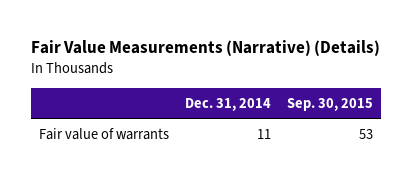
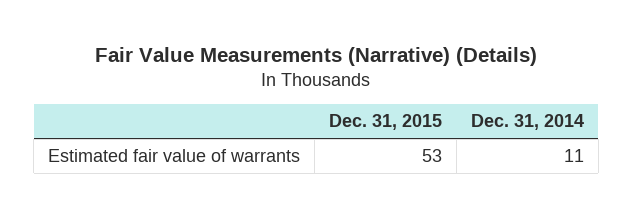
- | Dec. 31, 2014 | Sep. 30, 2015
+ | Dec. 31, 2015 | Dec. 31, 2014
- Fair value of warrants | 11 | 53
+ Estimated fair value of warrants | 53 | 11

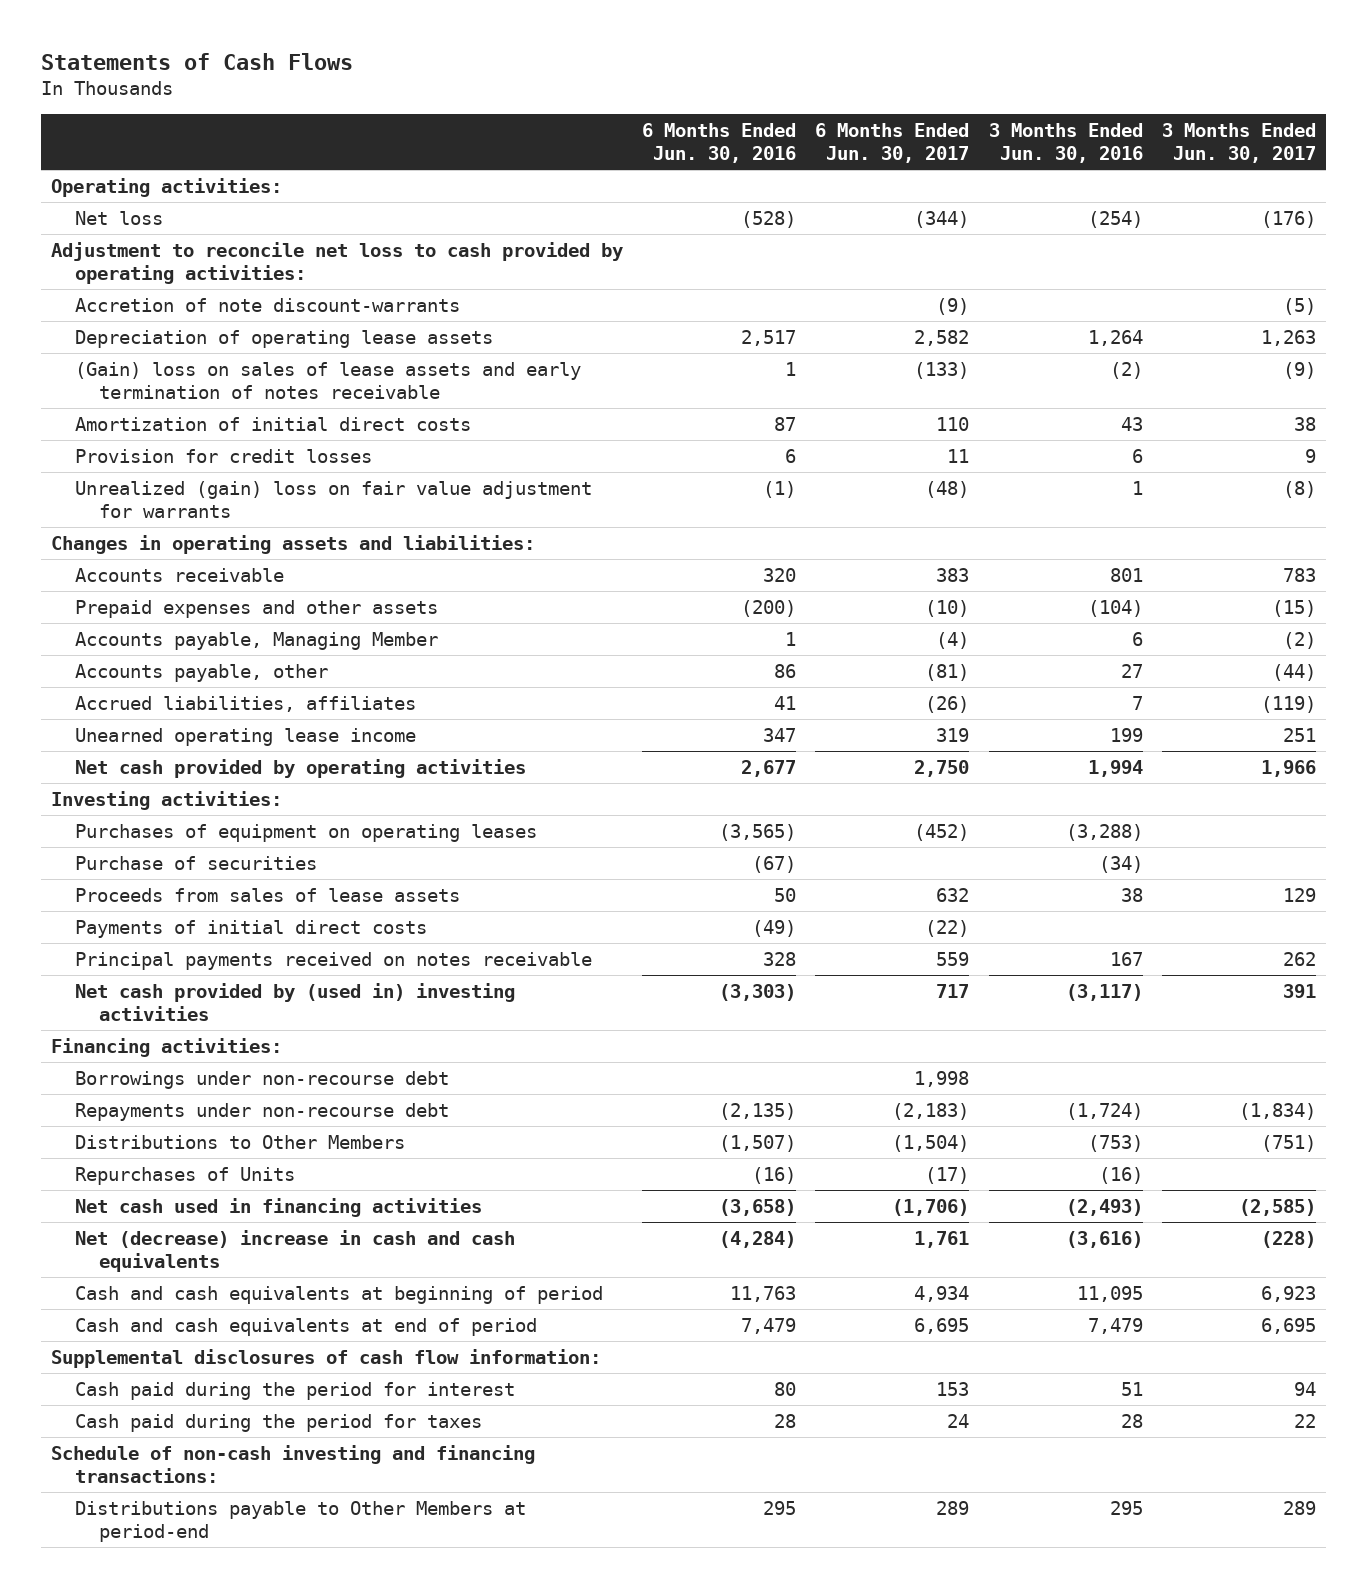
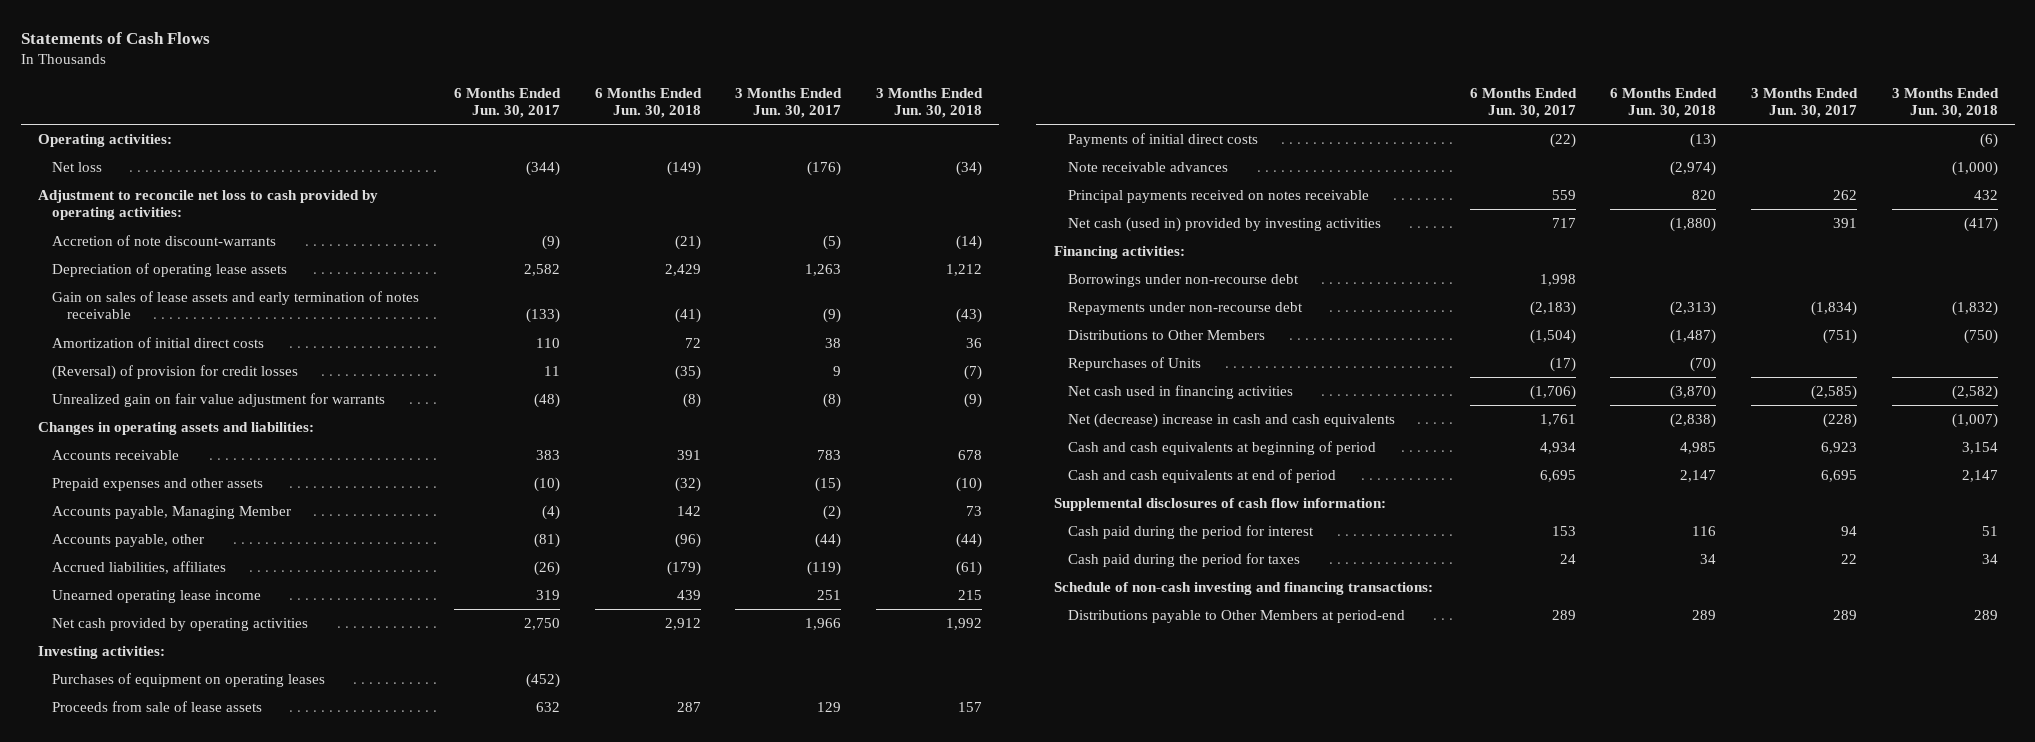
- | 6 Months Ended Jun. 30, 2016 | 6 Months Ended Jun. 30, 2017 | 3 Months Ended Jun. 30, 2016 | 3 Months Ended Jun. 30, 2017
+ | 6 Months Ended Jun. 30, 2017 | 6 Months Ended Jun. 30, 2018 | 3 Months Ended Jun. 30, 2017 | 3 Months Ended Jun. 30, 2018
- (Gain) loss on sales of lease assets and early termination of notes receivable | 1 | (133) | (2) | (9)
+ Gain on sales of lease assets and early termination of notes receivable | (133) | (41) | (9) | (43)
- Provision for credit losses | 6 | 11 | 6 | 9
- Unrealized (gain) loss on fair value adjustment for warrants | (1) | (48) | 1 | (8)
+ (Reversal) of provision for credit losses | 11 | (35) | 9 | (7)
+ Unrealized gain on fair value adjustment for warrants | (48) | (8) | (8) | (9)
- Purchase of securities | (67) | | (34) |
- Proceeds from sales of lease assets | 50 | 632 | 38 | 129
+ Proceeds from sale of lease assets | 632 | 287 | 129 | 157
+ Note receivable advances | | (2,974) | | (1,000)
- Net cash provided by (used in) investing activities | (3,303) | 717 | (3,117) | 391
+ Net cash (used in) provided by investing activities | 717 | (1,880) | 391 | (417)

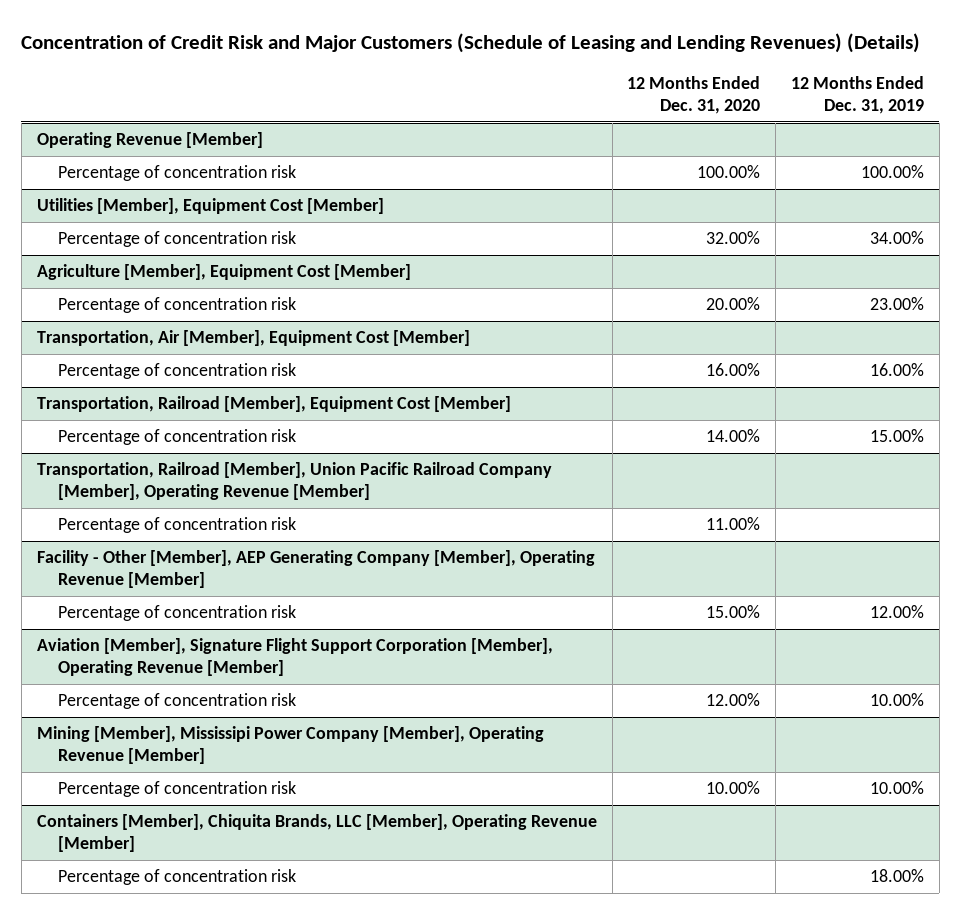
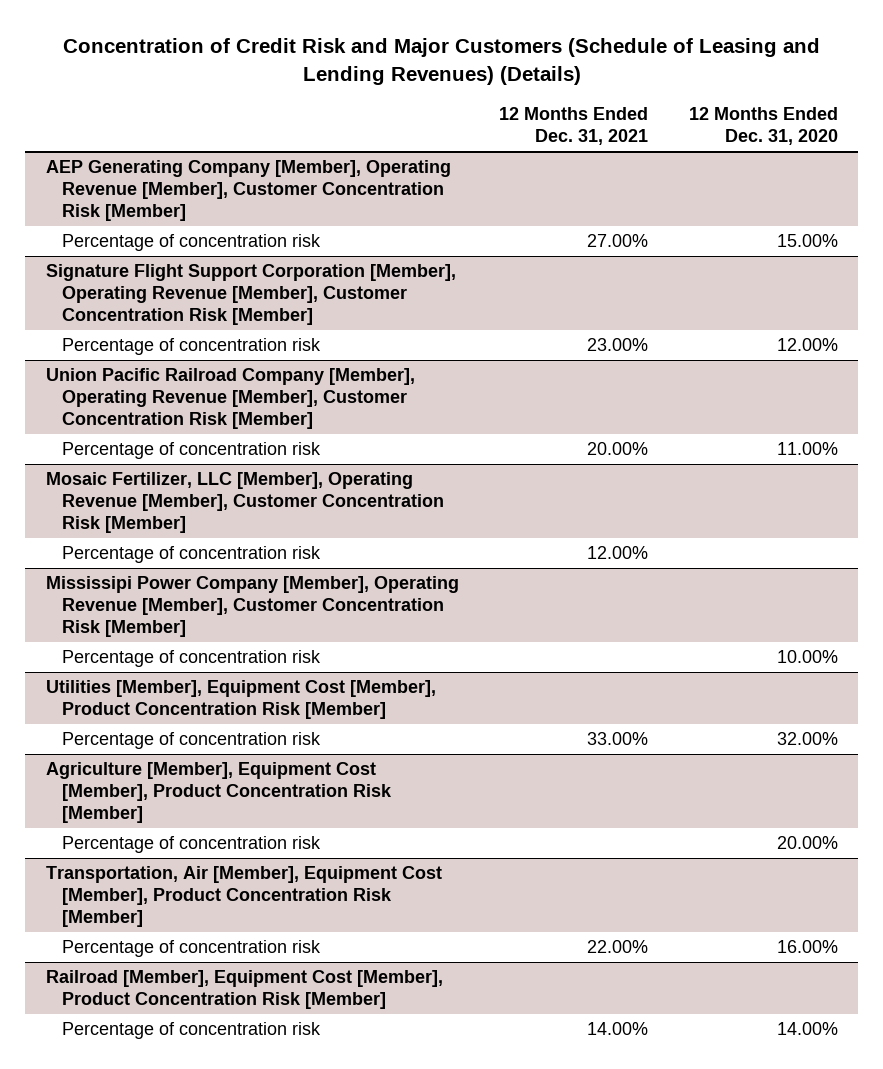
- | 12 Months Ended Dec. 31, 2020 | 12 Months Ended Dec. 31, 2019
+ | 12 Months Ended Dec. 31, 2021 | 12 Months Ended Dec. 31, 2020
- Operating Revenue [Member]
- Percentage of concentration risk | 100.00% | 100.00%
- Utilities [Member], Equipment Cost [Member]
+ AEP Generating Company [Member], Operating Revenue [Member], Customer Concentration Risk [Member]
+ Percentage of concentration risk | 27.00% | 15.00%
+ Signature Flight Support Corporation [Member], Operating Revenue [Member], Customer Concentration Risk [Member]
+ Percentage of concentration risk | 23.00% | 12.00%
+ Union Pacific Railroad Company [Member], Operating Revenue [Member], Customer Concentration Risk [Member]
+ Percentage of concentration risk | 20.00% | 11.00%
+ Mosaic Fertilizer, LLC [Member], Operating Revenue [Member], Customer Concentration Risk [Member]
+ Percentage of concentration risk | 12.00% |
+ Mississipi Power Company [Member], Operating Revenue [Member], Customer Concentration Risk [Member]
+ Percentage of concentration risk | | 10.00%
+ Utilities [Member], Equipment Cost [Member], Product Concentration Risk [Member]
- Agriculture [Member], Equipment Cost [Member]
+ Agriculture [Member], Equipment Cost [Member], Product Concentration Risk [Member]
- Transportation, Air [Member], Equipment Cost [Member]
+ Transportation, Air [Member], Equipment Cost [Member], Product Concentration Risk [Member]
- Transportation, Railroad [Member], Equipment Cost [Member]
+ Railroad [Member], Equipment Cost [Member], Product Concentration Risk [Member]
- Transportation, Railroad [Member], Union Pacific Railroad Company [Member], Operating Revenue [Member]
- Percentage of concentration risk | 11.00% |
- Facility - Other [Member], AEP Generating Company [Member], Operating Revenue [Member]
- Percentage of concentration risk | 15.00% | 12.00%
- Aviation [Member], Signature Flight Support Corporation [Member], Operating Revenue [Member]
- Percentage of concentration risk | 12.00% | 10.00%
- Mining [Member], Mississipi Power Company [Member], Operating Revenue [Member]
- Percentage of concentration risk | 10.00% | 10.00%
- Containers [Member], Chiquita Brands, LLC [Member], Operating Revenue [Member]
- Percentage of concentration risk | | 18.00%

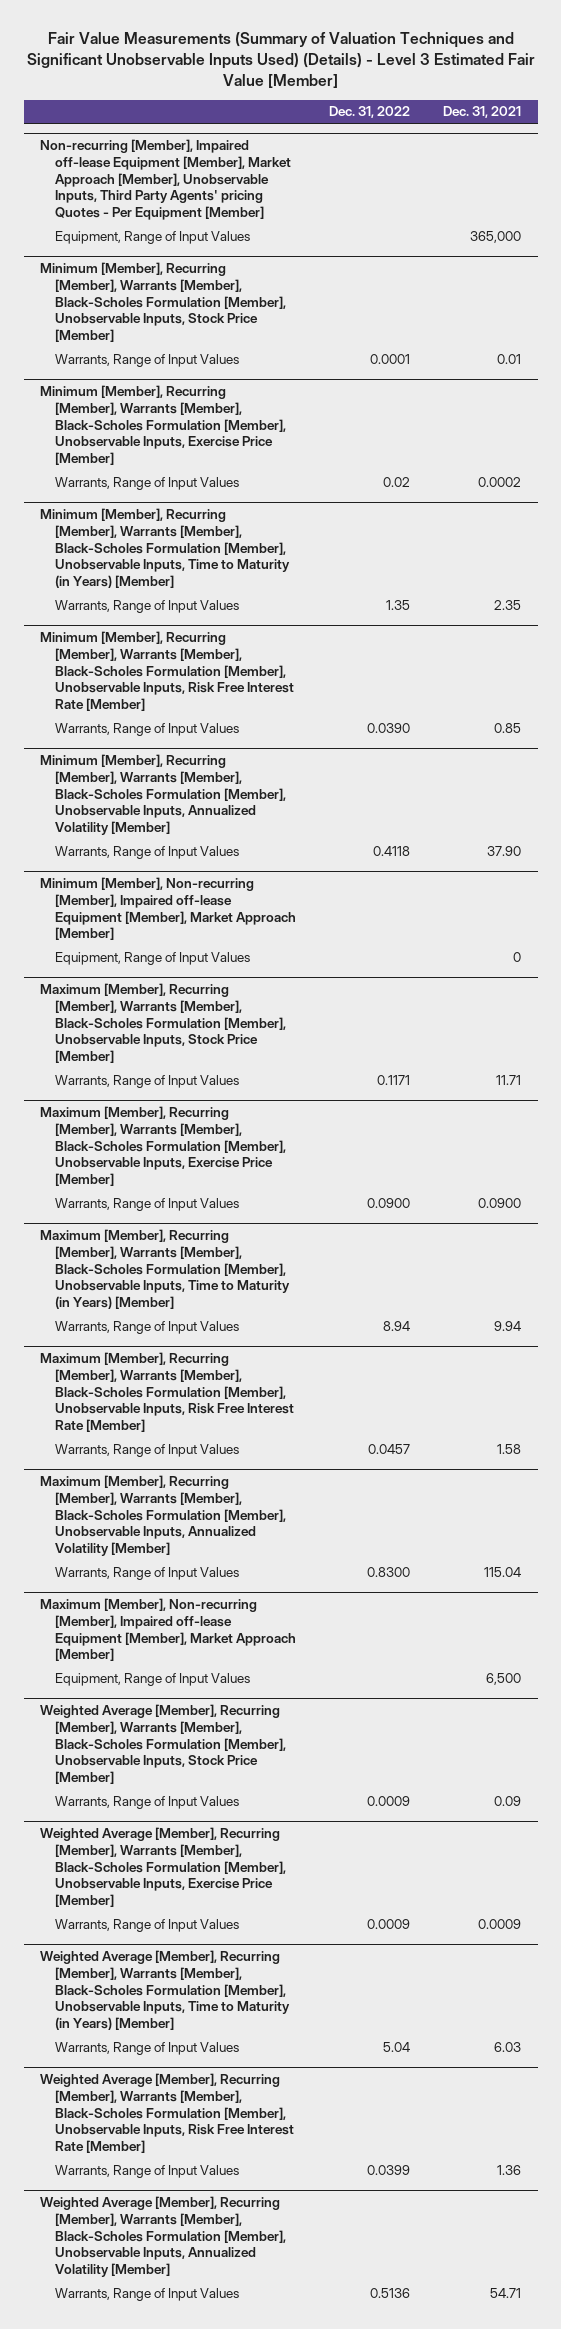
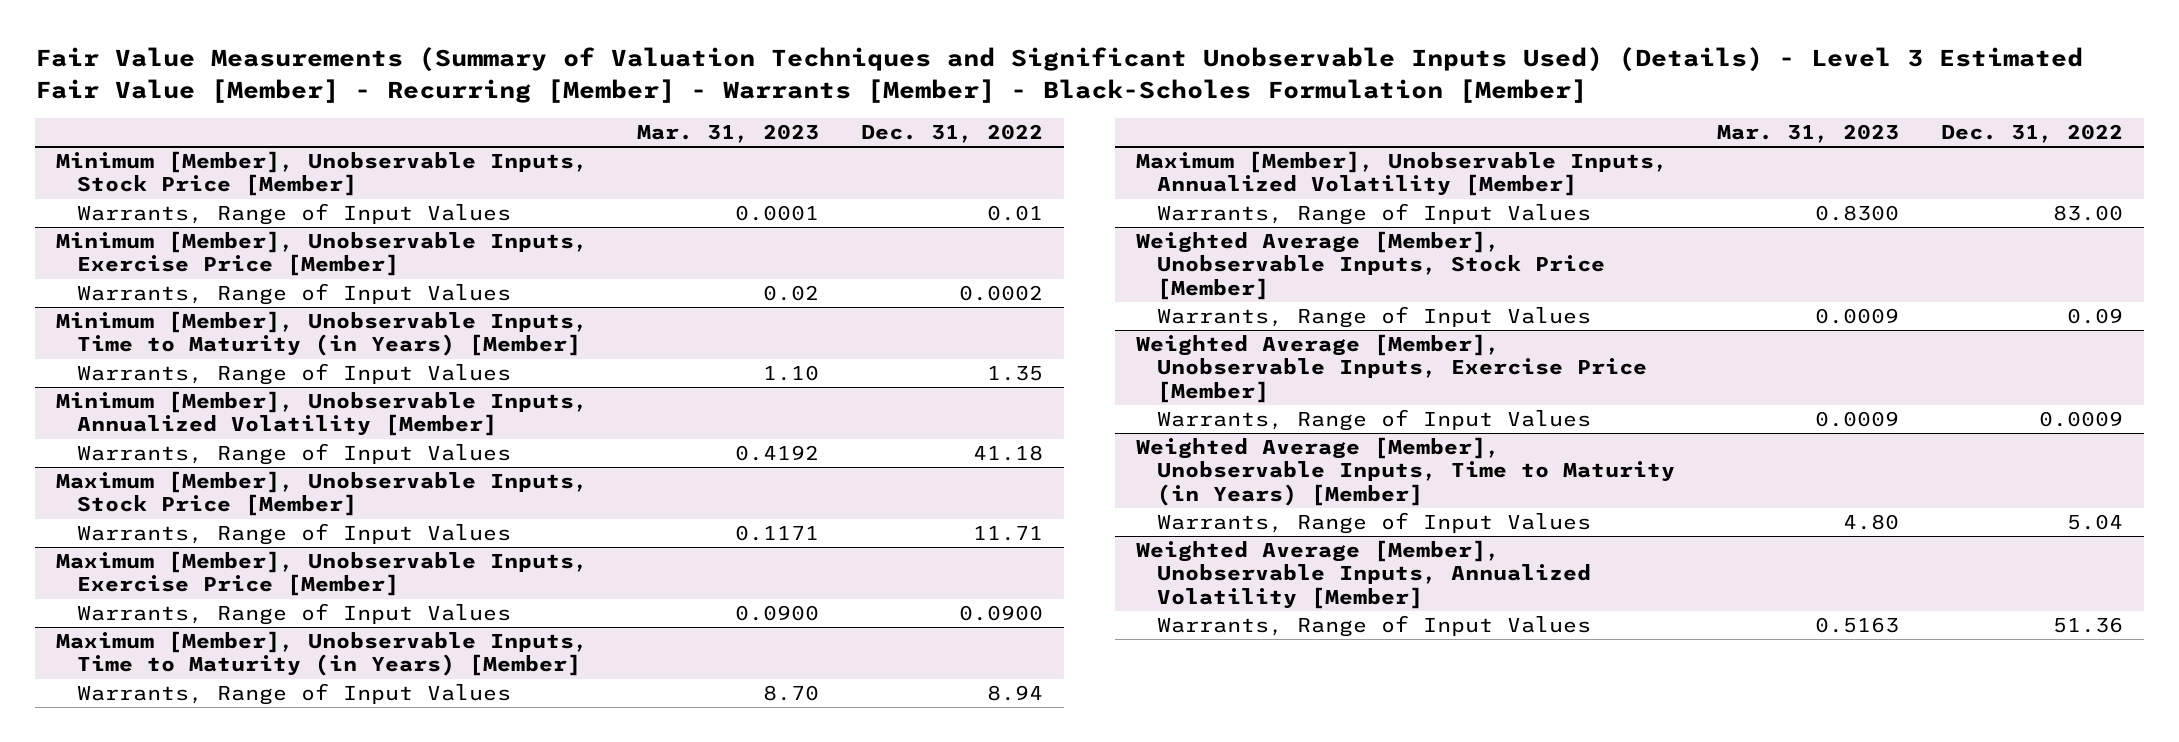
- Fair Value Measurements (Summary of Valuation Techniques and Significant Unobservable Inputs Used) (Details) - Level 3 Estimated Fair Value [Member]
+ Fair Value Measurements (Summary of Valuation Techniques and Significant Unobservable Inputs Used) (Details) - Level 3 Estimated Fair Value [Member] - Recurring [Member] - Warrants [Member] - Black-Scholes Formulation [Member]
- | Dec. 31, 2022 | Dec. 31, 2021
+ | Mar. 31, 2023 | Dec. 31, 2022
- Non-recurring [Member], Impaired off-lease Equipment [Member], Market Approach [Member], Unobservable Inputs, Third Party Agents' pricing Quotes - Per Equipment [Member]
- Equipment, Range of Input Values | | 365,000
- Minimum [Member], Recurring [Member], Warrants [Member], Black-Scholes Formulation [Member], Unobservable Inputs, Stock Price [Member]
- Warrants, Range of Input Values | 0.0001 | 0.01
- Minimum [Member], Recurring [Member], Warrants [Member], Black-Scholes Formulation [Member], Unobservable Inputs, Exercise Price [Member]
- Warrants, Range of Input Values | 0.02 | 0.0002
- Minimum [Member], Recurring [Member], Warrants [Member], Black-Scholes Formulation [Member], Unobservable Inputs, Time to Maturity (in Years) [Member]
+ Minimum [Member], Unobservable Inputs, Stock Price [Member]
+ Warrants, Range of Input Values | 0.0001 | 0.01
+ Minimum [Member], Unobservable Inputs, Exercise Price [Member]
+ Warrants, Range of Input Values | 0.02 | 0.0002
+ Minimum [Member], Unobservable Inputs, Time to Maturity (in Years) [Member]
- Minimum [Member], Recurring [Member], Warrants [Member], Black-Scholes Formulation [Member], Unobservable Inputs, Risk Free Interest Rate [Member]
- Warrants, Range of Input Values | 0.0390 | 0.85
- Minimum [Member], Recurring [Member], Warrants [Member], Black-Scholes Formulation [Member], Unobservable Inputs, Annualized Volatility [Member]
- Warrants, Range of Input Values | 0.4118 | 37.90
- Minimum [Member], Non-recurring [Member], Impaired off-lease Equipment [Member], Market Approach [Member]
- Equipment, Range of Input Values | | 0
- Maximum [Member], Recurring [Member], Warrants [Member], Black-Scholes Formulation [Member], Unobservable Inputs, Stock Price [Member]
- Warrants, Range of Input Values | 0.1171 | 11.71
- Maximum [Member], Recurring [Member], Warrants [Member], Black-Scholes Formulation [Member], Unobservable Inputs, Exercise Price [Member]
+ Minimum [Member], Unobservable Inputs, Annualized Volatility [Member]
+ Warrants, Range of Input Values | 0.4192 | 41.18
+ Maximum [Member], Unobservable Inputs, Stock Price [Member]
+ Warrants, Range of Input Values | 0.1171 | 11.71
+ Maximum [Member], Unobservable Inputs, Exercise Price [Member]
- Maximum [Member], Recurring [Member], Warrants [Member], Black-Scholes Formulation [Member], Unobservable Inputs, Time to Maturity (in Years) [Member]
+ Maximum [Member], Unobservable Inputs, Time to Maturity (in Years) [Member]
- Maximum [Member], Recurring [Member], Warrants [Member], Black-Scholes Formulation [Member], Unobservable Inputs, Risk Free Interest Rate [Member]
- Warrants, Range of Input Values | 0.0457 | 1.58
- Maximum [Member], Recurring [Member], Warrants [Member], Black-Scholes Formulation [Member], Unobservable Inputs, Annualized Volatility [Member]
- Warrants, Range of Input Values | 0.8300 | 115.04
- Maximum [Member], Non-recurring [Member], Impaired off-lease Equipment [Member], Market Approach [Member]
- Equipment, Range of Input Values | | 6,500
- Weighted Average [Member], Recurring [Member], Warrants [Member], Black-Scholes Formulation [Member], Unobservable Inputs, Stock Price [Member]
- Warrants, Range of Input Values | 0.0009 | 0.09
- Weighted Average [Member], Recurring [Member], Warrants [Member], Black-Scholes Formulation [Member], Unobservable Inputs, Exercise Price [Member]
+ Maximum [Member], Unobservable Inputs, Annualized Volatility [Member]
+ Warrants, Range of Input Values | 0.8300 | 83.00
+ Weighted Average [Member], Unobservable Inputs, Stock Price [Member]
+ Warrants, Range of Input Values | 0.0009 | 0.09
+ Weighted Average [Member], Unobservable Inputs, Exercise Price [Member]
- Weighted Average [Member], Recurring [Member], Warrants [Member], Black-Scholes Formulation [Member], Unobservable Inputs, Time to Maturity (in Years) [Member]
+ Weighted Average [Member], Unobservable Inputs, Time to Maturity (in Years) [Member]
- Weighted Average [Member], Recurring [Member], Warrants [Member], Black-Scholes Formulation [Member], Unobservable Inputs, Risk Free Interest Rate [Member]
- Warrants, Range of Input Values | 0.0399 | 1.36
- Weighted Average [Member], Recurring [Member], Warrants [Member], Black-Scholes Formulation [Member], Unobservable Inputs, Annualized Volatility [Member]
- Warrants, Range of Input Values | 0.5136 | 54.71
+ Weighted Average [Member], Unobservable Inputs, Annualized Volatility [Member]
+ Warrants, Range of Input Values | 0.5163 | 51.36

